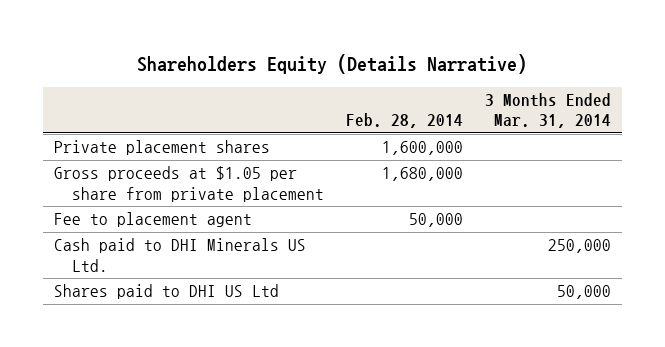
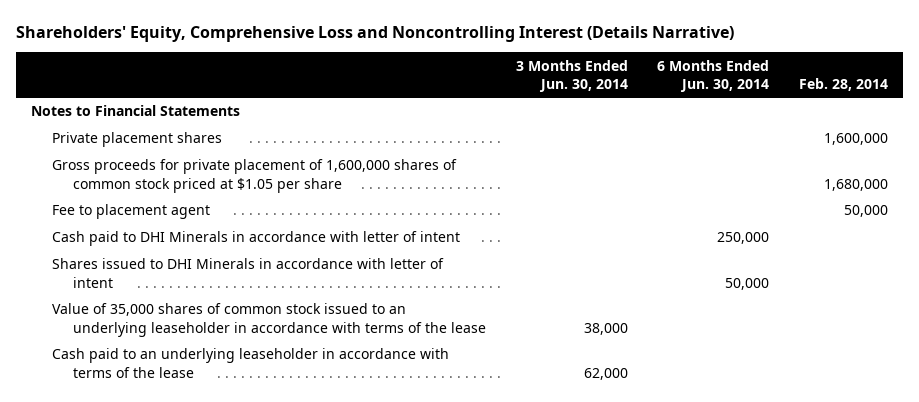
- Shareholders Equity (Details Narrative)
+ Shareholders' Equity, Comprehensive Loss and Noncontrolling Interest (Details Narrative)
- | Feb. 28, 2014 | 3 Months Ended Mar. 31, 2014
+ | 3 Months Ended Jun. 30, 2014 | 6 Months Ended Jun. 30, 2014 | Feb. 28, 2014
+ Notes to Financial Statements
- Gross proceeds at $1.05 per share from private placement | 1,680,000 |
+ Gross proceeds for private placement of 1,600,000 shares of common stock priced at $1.05 per share | | | 1,680,000
- Cash paid to DHI Minerals US Ltd. | | 250,000
- Shares paid to DHI US Ltd | | 50,000
+ Cash paid to DHI Minerals in accordance with letter of intent | | 250,000 |
+ Shares issued to DHI Minerals in accordance with letter of intent | | 50,000 |
+ Value of 35,000 shares of common stock issued to an underlying leaseholder in accordance with terms of the lease | 38,000 | |
+ Cash paid to an underlying leaseholder in accordance with terms of the lease | 62,000 | |

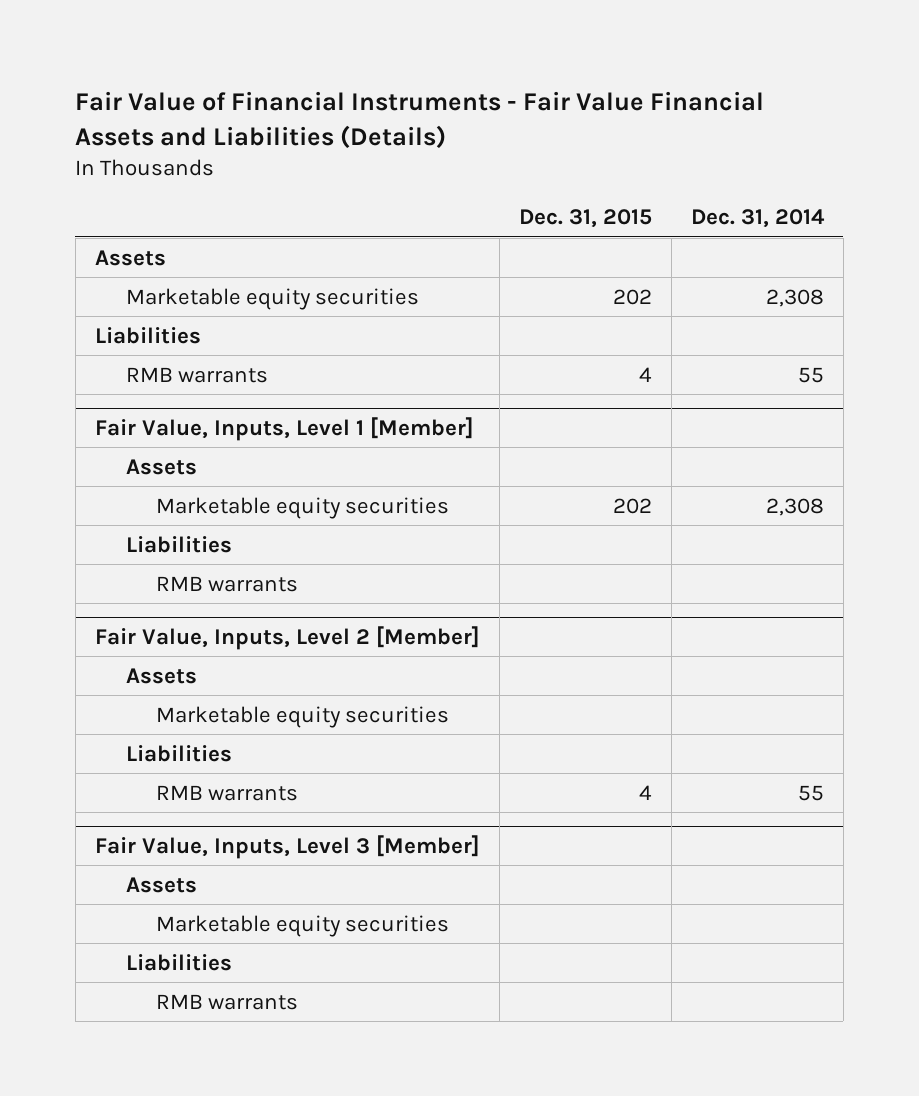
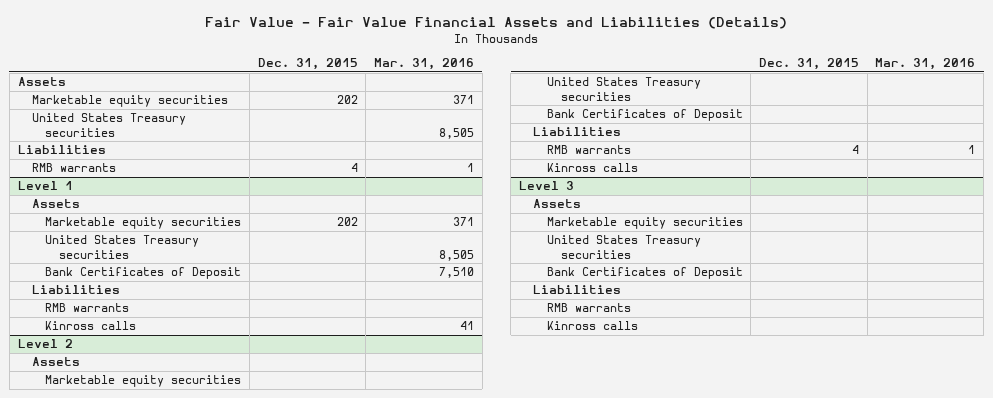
- Fair Value of Financial Instruments - Fair Value Financial Assets and Liabilities (Details)
+ Fair Value - Fair Value Financial Assets and Liabilities (Details)
- | Dec. 31, 2015 | Dec. 31, 2014
+ | Dec. 31, 2015 | Mar. 31, 2016
+ United States Treasury securities | | 8,505
- Fair Value, Inputs, Level 1 [Member]
+ Level 1
+ United States Treasury securities | | 8,505
+ Bank Certificates of Deposit | | 7,510
- Fair Value, Inputs, Level 2 [Member]
+ Kinross calls | | 41
+ Level 2
+ United States Treasury securities
+ Bank Certificates of Deposit
- Fair Value, Inputs, Level 3 [Member]
+ Kinross calls
+ Level 3
+ United States Treasury securities
+ Bank Certificates of Deposit
+ Kinross calls

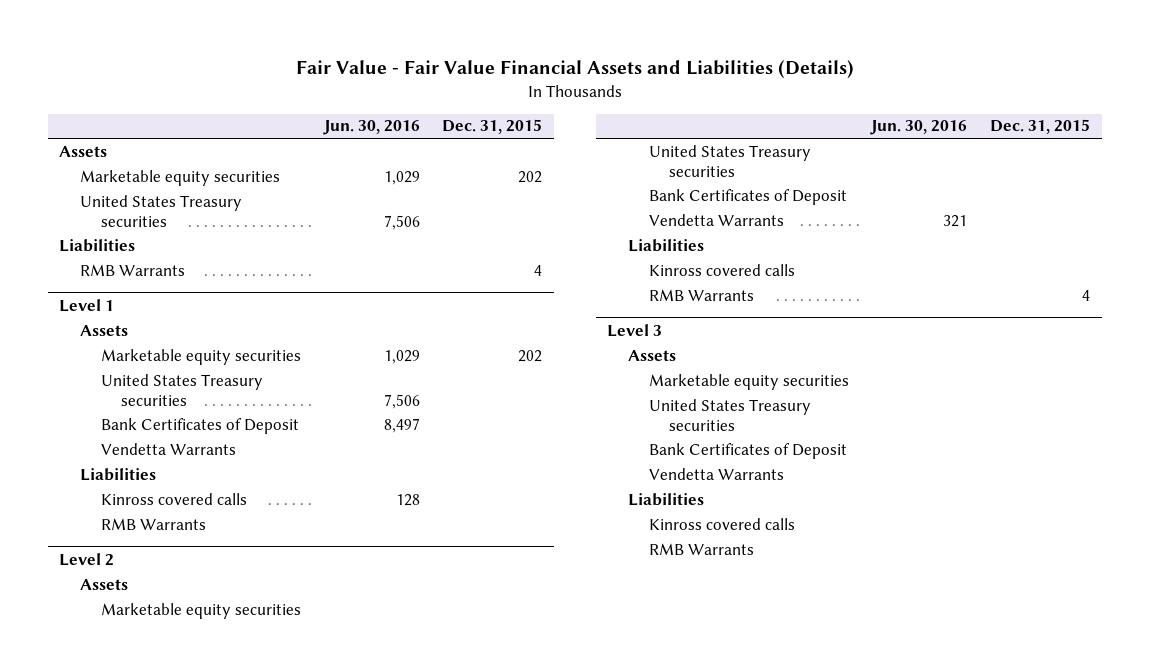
- | Dec. 31, 2015 | Mar. 31, 2016
+ | Jun. 30, 2016 | Dec. 31, 2015
- RMB warrants | 4 | 1
+ RMB Warrants | | 4
@ Level 1
+ Vendetta Warrants
- RMB warrants
- Kinross calls | | 41
+ Kinross covered calls | 128 |
+ RMB Warrants
@ Level 2
+ Vendetta Warrants | 321 |
- RMB warrants | 4 | 1
- Kinross calls
+ Kinross covered calls
+ RMB Warrants | | 4
@ Level 3
+ Vendetta Warrants
- RMB warrants
- Kinross calls
+ Kinross covered calls
+ RMB Warrants

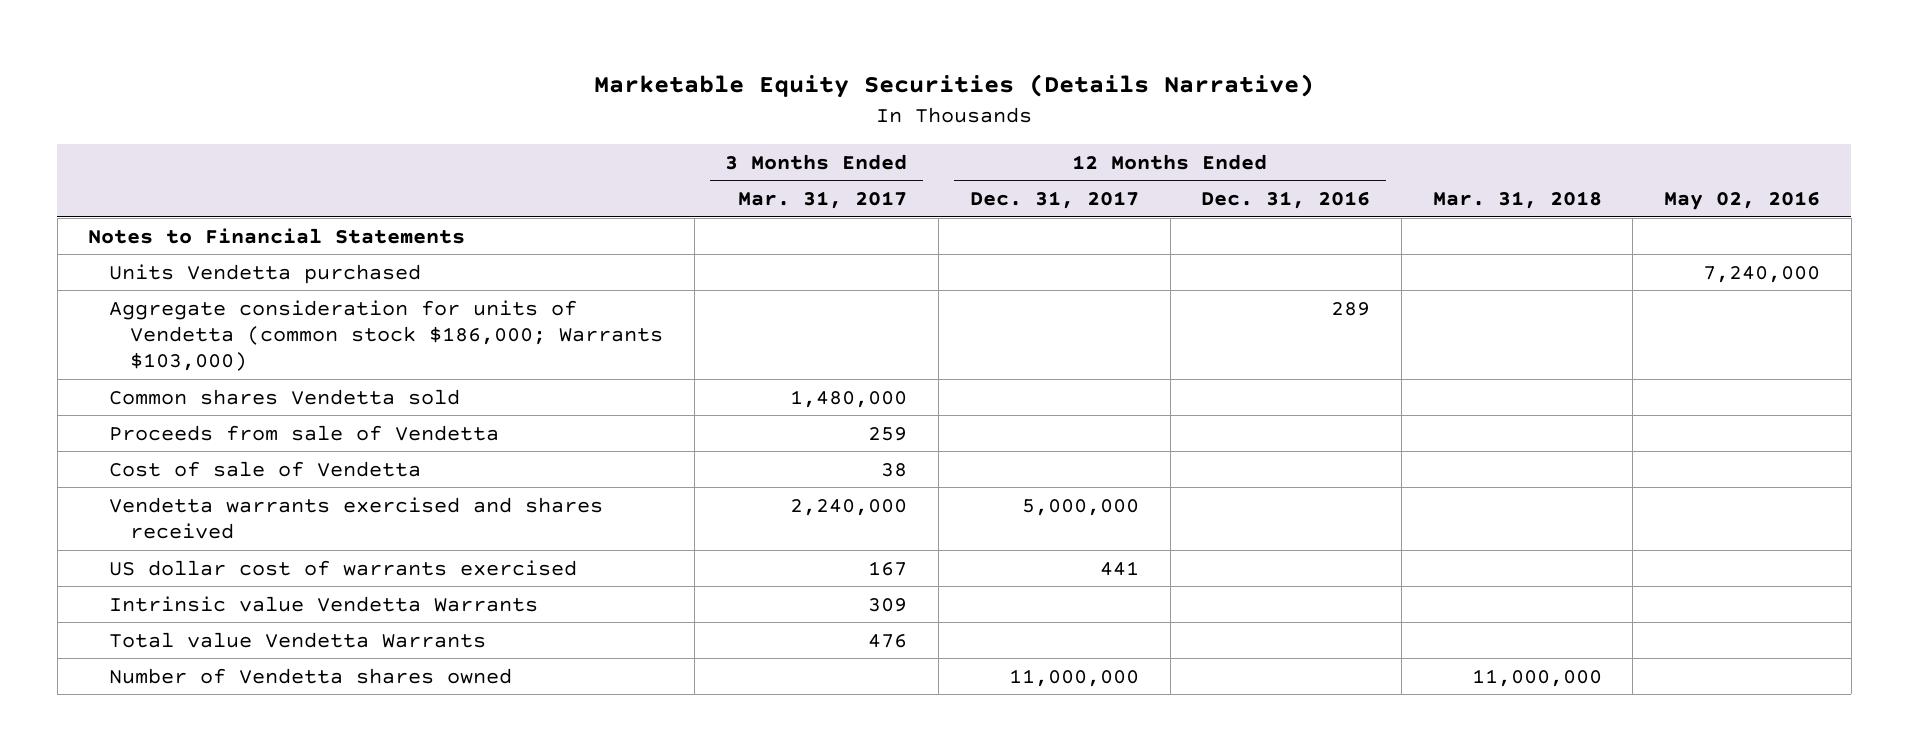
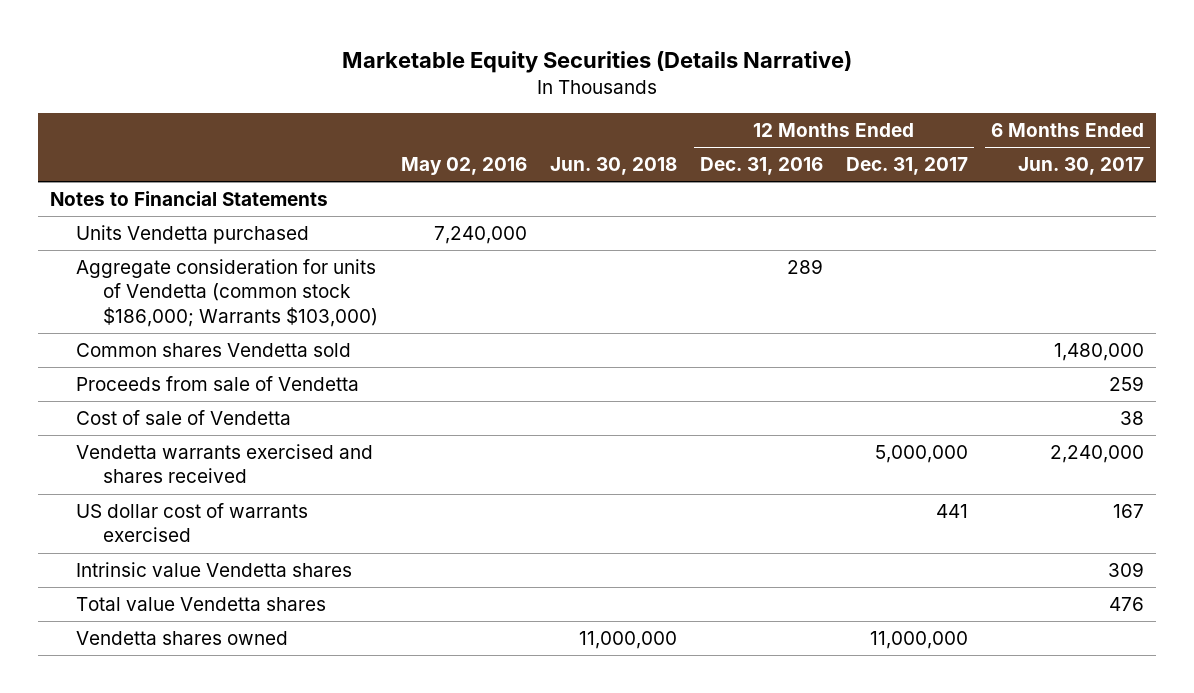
- | 3 Months Ended Mar. 31, 2017 | 12 Months Ended Dec. 31, 2017 | 12 Months Ended Dec. 31, 2016 | Mar. 31, 2018 | May 02, 2016
+ | May 02, 2016 | Jun. 30, 2018 | 12 Months Ended Dec. 31, 2016 | 12 Months Ended Dec. 31, 2017 | 6 Months Ended Jun. 30, 2017
- Intrinsic value Vendetta Warrants | 309 | | | |
- Total value Vendetta Warrants | 476 | | | |
- Number of Vendetta shares owned | | 11,000,000 | | 11,000,000 |
+ Intrinsic value Vendetta shares | | | | | 309
+ Total value Vendetta shares | | | | | 476
+ Vendetta shares owned | | 11,000,000 | | 11,000,000 |

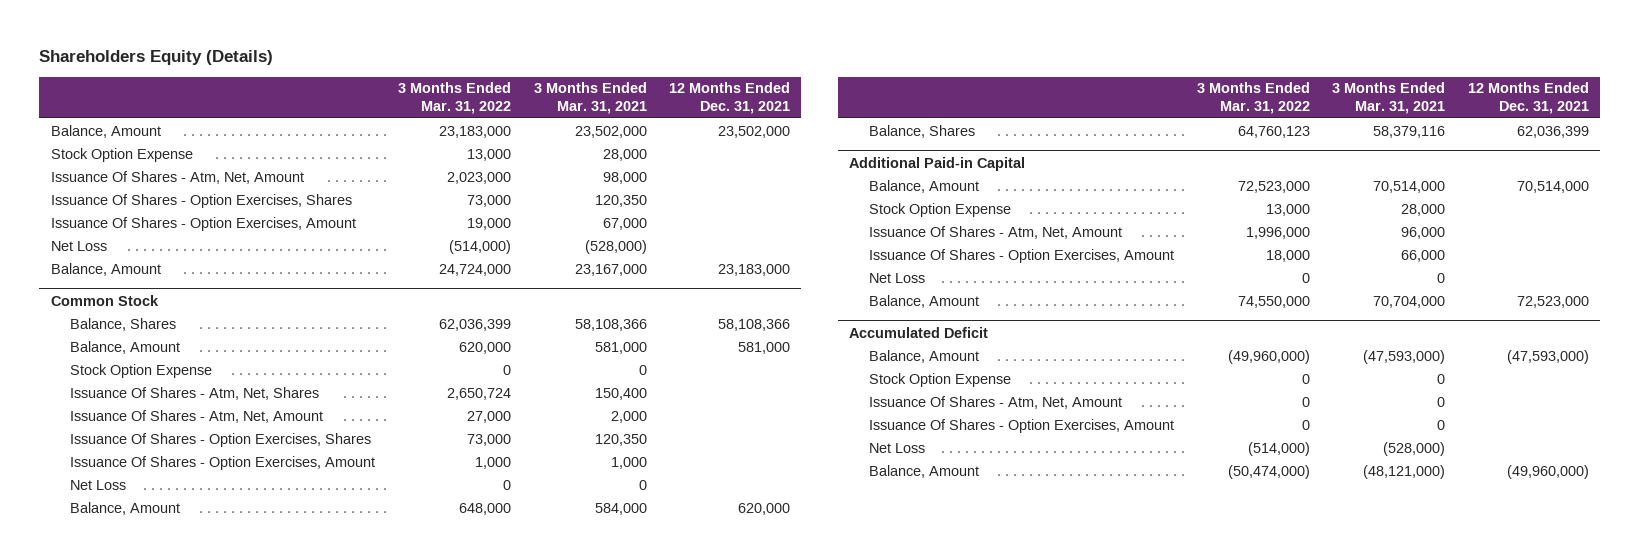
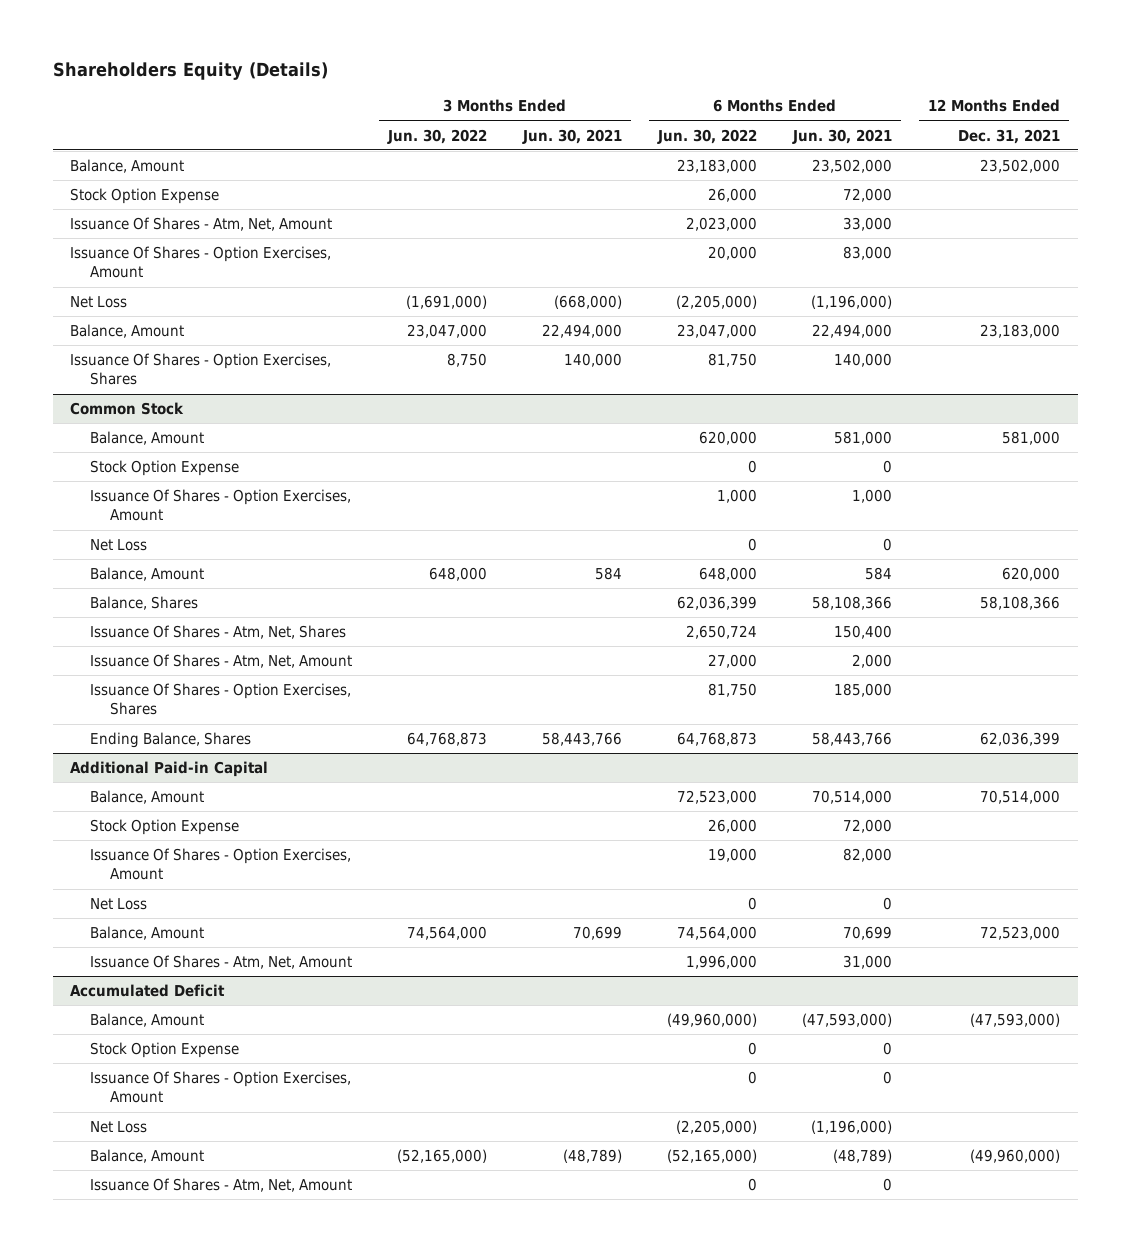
- | 3 Months Ended Mar. 31, 2022 | 3 Months Ended Mar. 31, 2021 | 12 Months Ended Dec. 31, 2021
+ | 3 Months Ended Jun. 30, 2022 | 3 Months Ended Jun. 30, 2021 | 6 Months Ended Jun. 30, 2022 | 6 Months Ended Jun. 30, 2021 | 12 Months Ended Dec. 31, 2021
moved down: Issuance Of Shares - Option Exercises, Shares | 8,750 | 140,000 | 81,750 | 140,000 |
@ Common Stock
- Balance, Shares | 64,760,123 | 58,379,116 | 62,036,399
moved down: Balance, Shares | | | 62,036,399 | 58,108,366 | 58,108,366
moved down: Issuance Of Shares - Atm, Net, Shares | | | 2,650,724 | 150,400 |
moved down: Issuance Of Shares - Atm, Net, Amount | | | 27,000 | 2,000 |
moved down: Issuance Of Shares - Option Exercises, Shares | | | 81,750 | 185,000 |
+ Ending Balance, Shares | 64,768,873 | 58,443,766 | 64,768,873 | 58,443,766 | 62,036,399
@ Additional Paid-in Capital
moved down: Issuance Of Shares - Atm, Net, Amount | | | 1,996,000 | 31,000 |
@ Accumulated Deficit
moved down: Issuance Of Shares - Atm, Net, Amount | | | 0 | 0 |

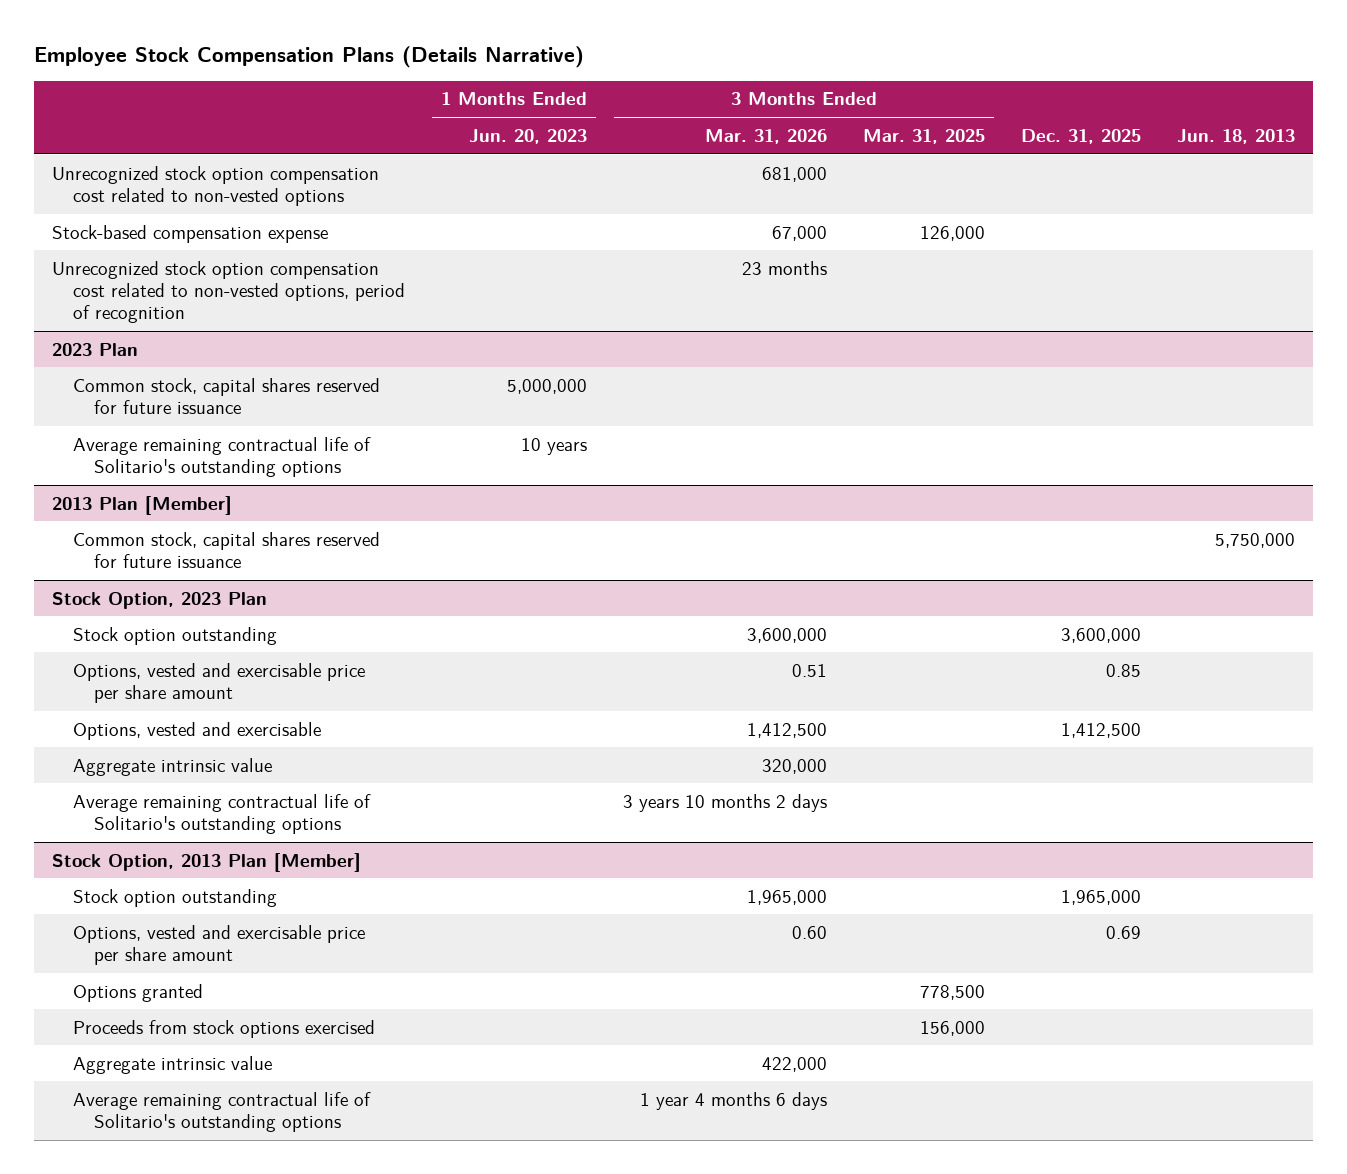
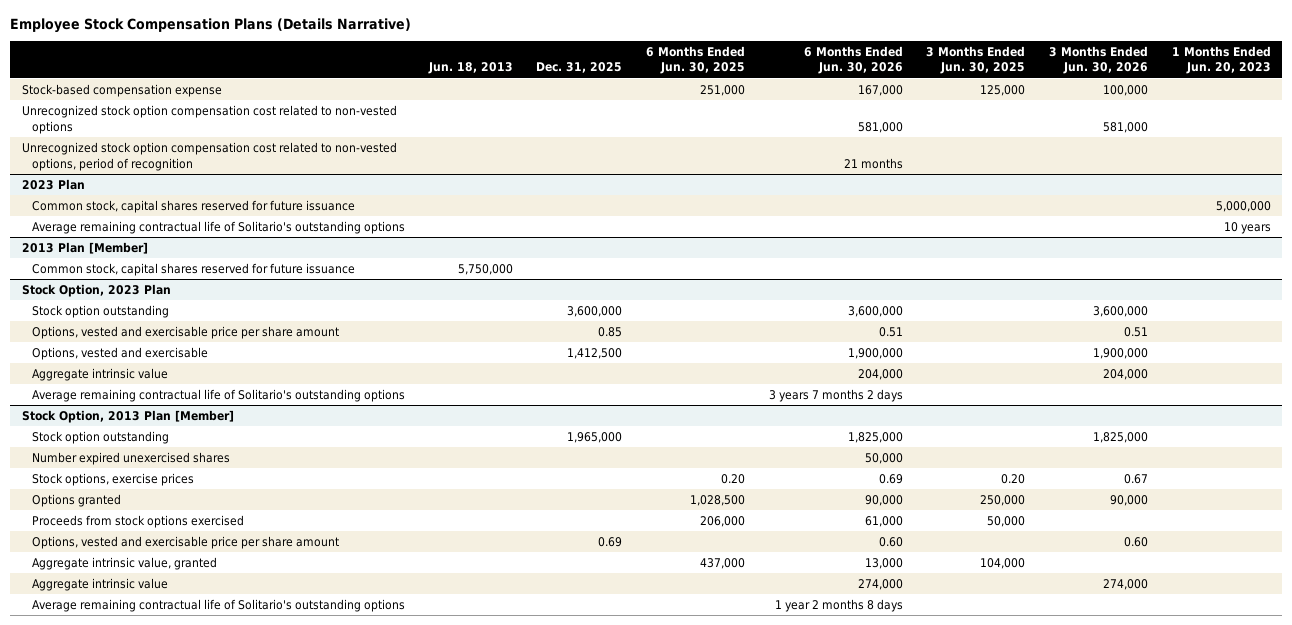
- | 1 Months Ended Jun. 20, 2023 | 3 Months Ended Mar. 31, 2026 | 3 Months Ended Mar. 31, 2025 | Dec. 31, 2025 | Jun. 18, 2013
+ | Jun. 18, 2013 | Dec. 31, 2025 | 6 Months Ended Jun. 30, 2025 | 6 Months Ended Jun. 30, 2026 | 3 Months Ended Jun. 30, 2025 | 3 Months Ended Jun. 30, 2026 | 1 Months Ended Jun. 20, 2023
moved down: Unrecognized stock option compensation cost related to non-vested options | | | | 581,000 | | 581,000 |
@ Stock Option, 2013 Plan [Member]
+ Number expired unexercised shares | | | | 50,000 | | |
+ Stock options, exercise prices | | | 0.20 | 0.69 | 0.20 | 0.67 |
moved down: Options, vested and exercisable price per share amount | | 0.69 | | 0.60 | | 0.60 |
+ Aggregate intrinsic value, granted | | | 437,000 | 13,000 | 104,000 | |

